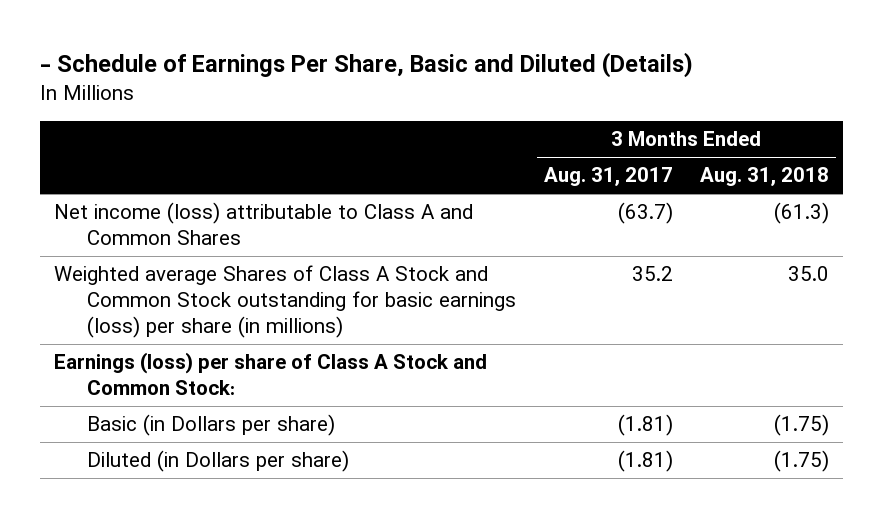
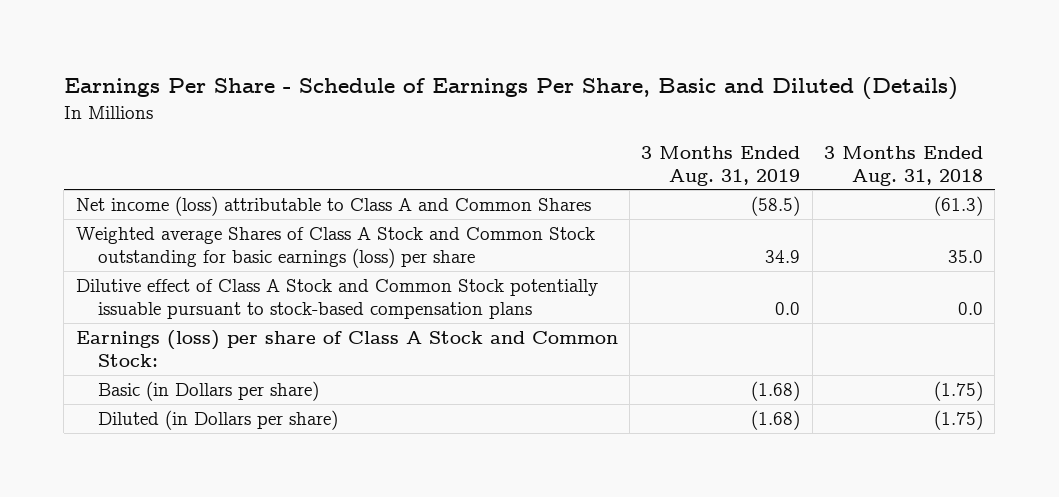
- - Schedule of Earnings Per Share, Basic and Diluted (Details)
+ Earnings Per Share - Schedule of Earnings Per Share, Basic and Diluted (Details)
- | 3 Months Ended Aug. 31, 2017 | 3 Months Ended Aug. 31, 2018
+ | 3 Months Ended Aug. 31, 2019 | 3 Months Ended Aug. 31, 2018
- Weighted average Shares of Class A Stock and Common Stock outstanding for basic earnings (loss) per share (in millions) | 35.2 | 35.0
+ Weighted average Shares of Class A Stock and Common Stock outstanding for basic earnings (loss) per share | 34.9 | 35.0
+ Dilutive effect of Class A Stock and Common Stock potentially issuable pursuant to stock-based compensation plans | 0.0 | 0.0

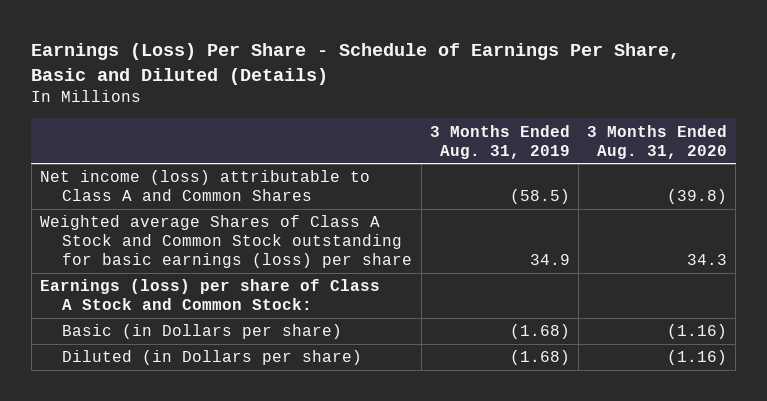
- Earnings Per Share - Schedule of Earnings Per Share, Basic and Diluted (Details)
+ Earnings (Loss) Per Share - Schedule of Earnings Per Share, Basic and Diluted (Details)
- | 3 Months Ended Aug. 31, 2019 | 3 Months Ended Aug. 31, 2018
+ | 3 Months Ended Aug. 31, 2019 | 3 Months Ended Aug. 31, 2020
- Dilutive effect of Class A Stock and Common Stock potentially issuable pursuant to stock-based compensation plans | 0.0 | 0.0

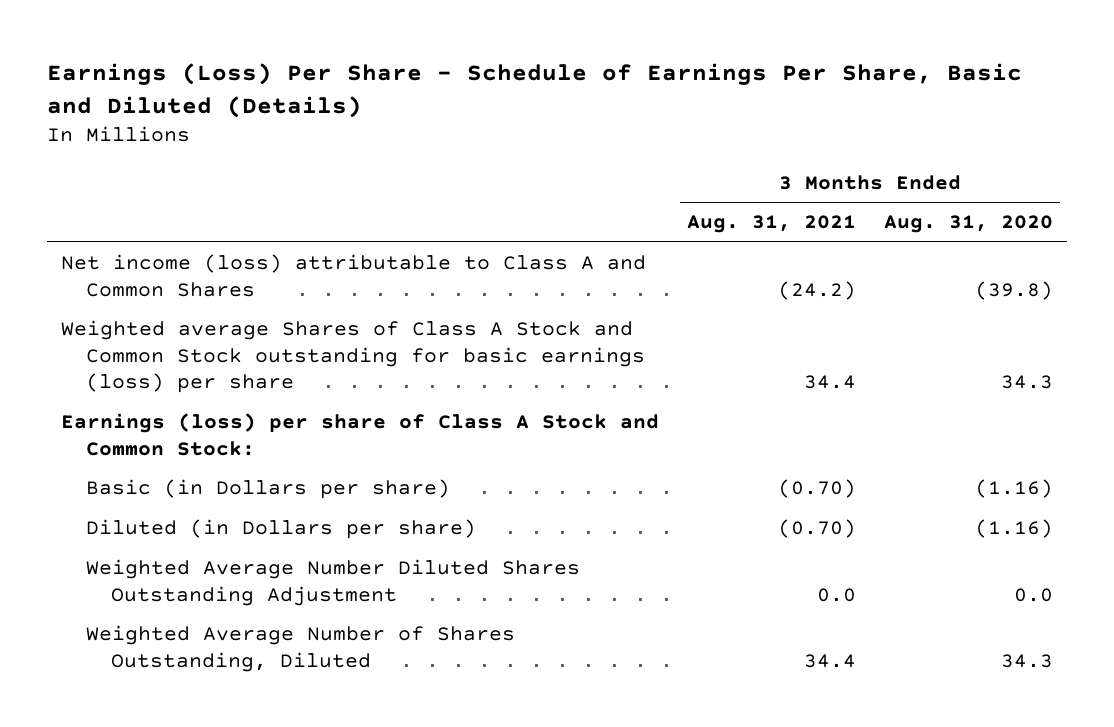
- | 3 Months Ended Aug. 31, 2019 | 3 Months Ended Aug. 31, 2020
+ | 3 Months Ended Aug. 31, 2021 | 3 Months Ended Aug. 31, 2020
+ Weighted Average Number Diluted Shares Outstanding Adjustment | 0.0 | 0.0
+ Weighted Average Number of Shares Outstanding, Diluted | 34.4 | 34.3

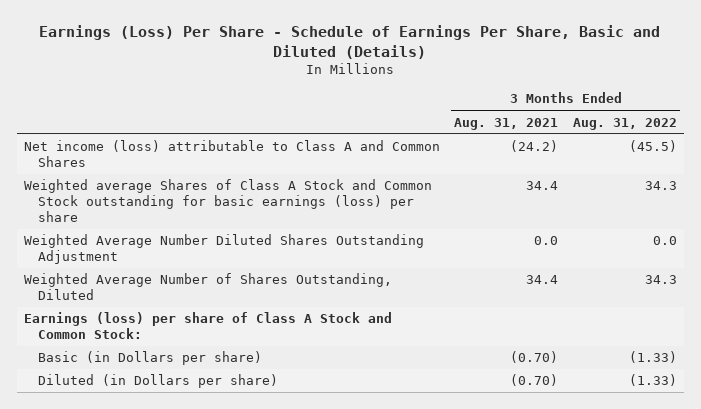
- | 3 Months Ended Aug. 31, 2021 | 3 Months Ended Aug. 31, 2020
+ | 3 Months Ended Aug. 31, 2021 | 3 Months Ended Aug. 31, 2022
moved up: Weighted Average Number Diluted Shares Outstanding Adjustment | 0.0 | 0.0
moved up: Weighted Average Number of Shares Outstanding, Diluted | 34.4 | 34.3

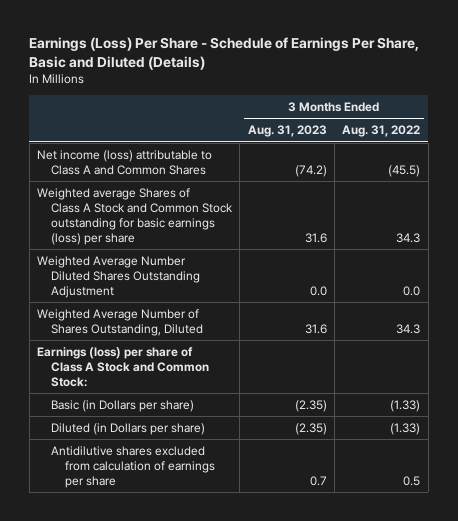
- | 3 Months Ended Aug. 31, 2021 | 3 Months Ended Aug. 31, 2022
+ | 3 Months Ended Aug. 31, 2023 | 3 Months Ended Aug. 31, 2022
+ Antidilutive shares excluded from calculation of earnings per share | 0.7 | 0.5

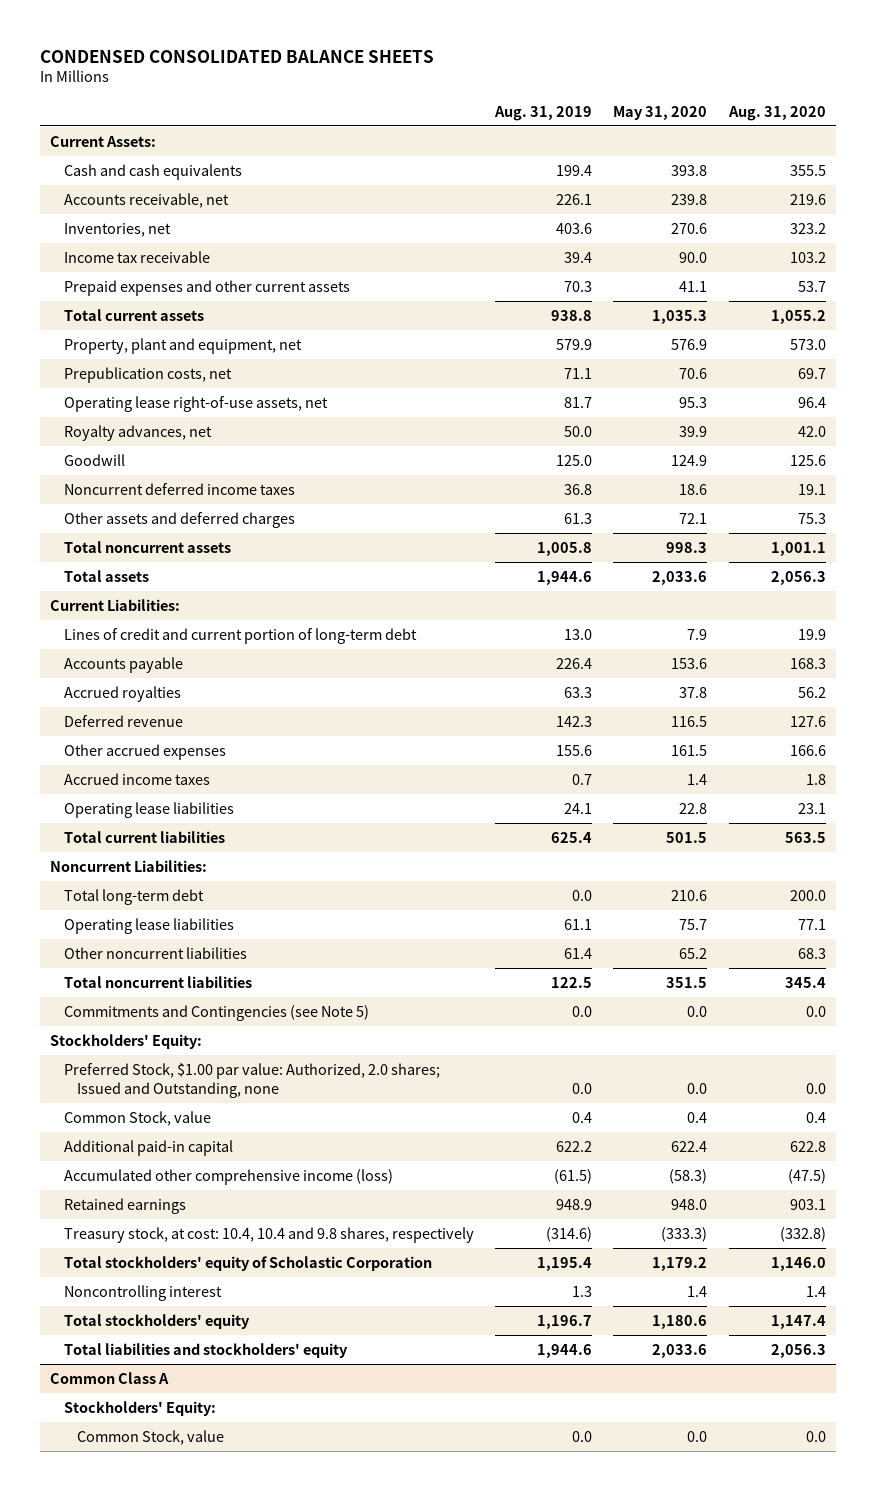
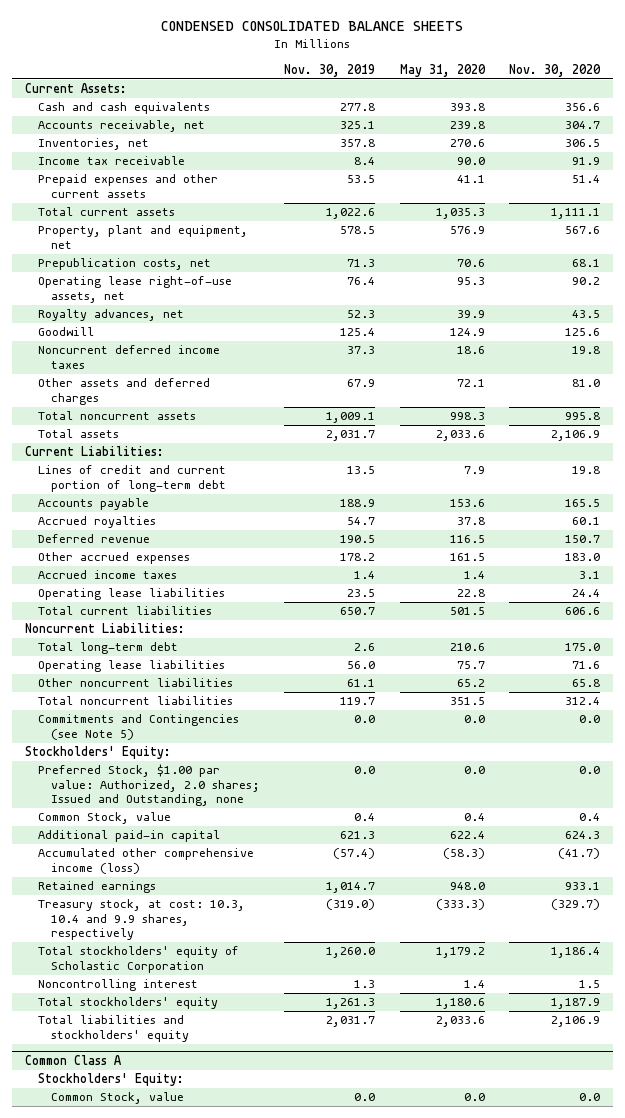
- | Aug. 31, 2019 | May 31, 2020 | Aug. 31, 2020
+ | Nov. 30, 2019 | May 31, 2020 | Nov. 30, 2020
- Treasury stock, at cost: 10.4, 10.4 and 9.8 shares, respectively | (314.6) | (333.3) | (332.8)
+ Treasury stock, at cost: 10.3, 10.4 and 9.9 shares, respectively | (319.0) | (333.3) | (329.7)

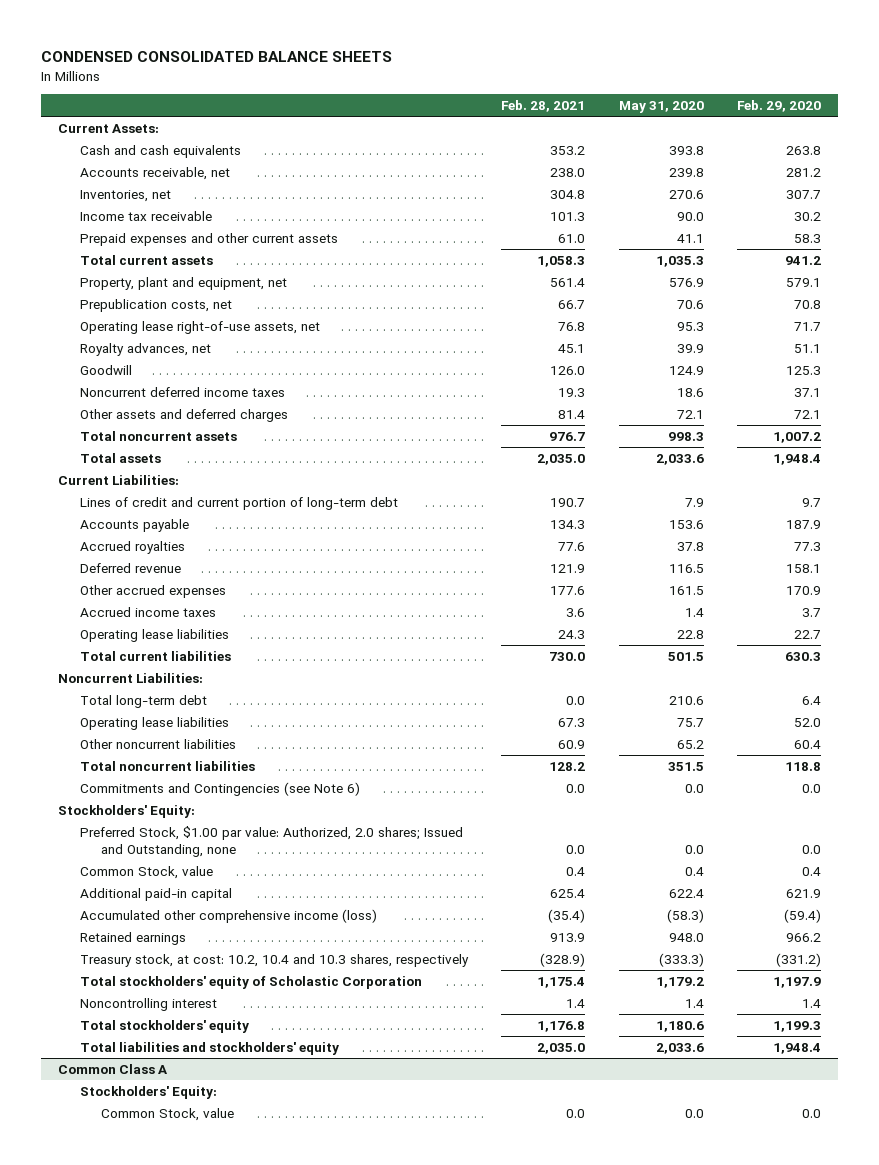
- | Nov. 30, 2019 | May 31, 2020 | Nov. 30, 2020
+ | Feb. 28, 2021 | May 31, 2020 | Feb. 29, 2020
- Commitments and Contingencies (see Note 5) | 0.0 | 0.0 | 0.0
+ Commitments and Contingencies (see Note 6) | 0.0 | 0.0 | 0.0
- Treasury stock, at cost: 10.3, 10.4 and 9.9 shares, respectively | (319.0) | (333.3) | (329.7)
+ Treasury stock, at cost: 10.2, 10.4 and 10.3 shares, respectively | (328.9) | (333.3) | (331.2)

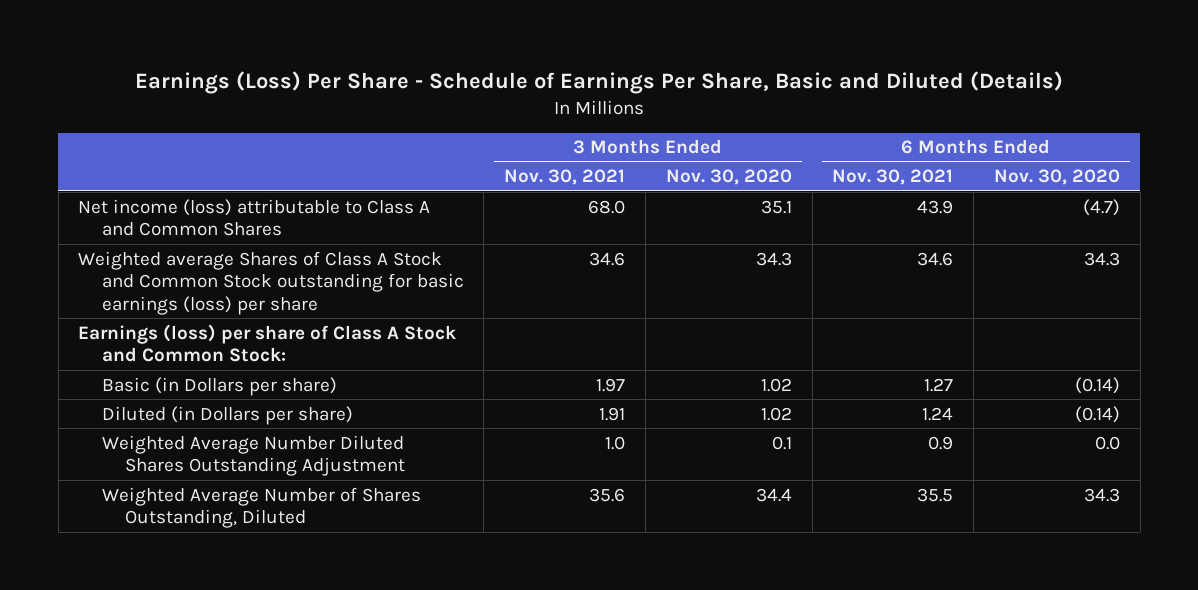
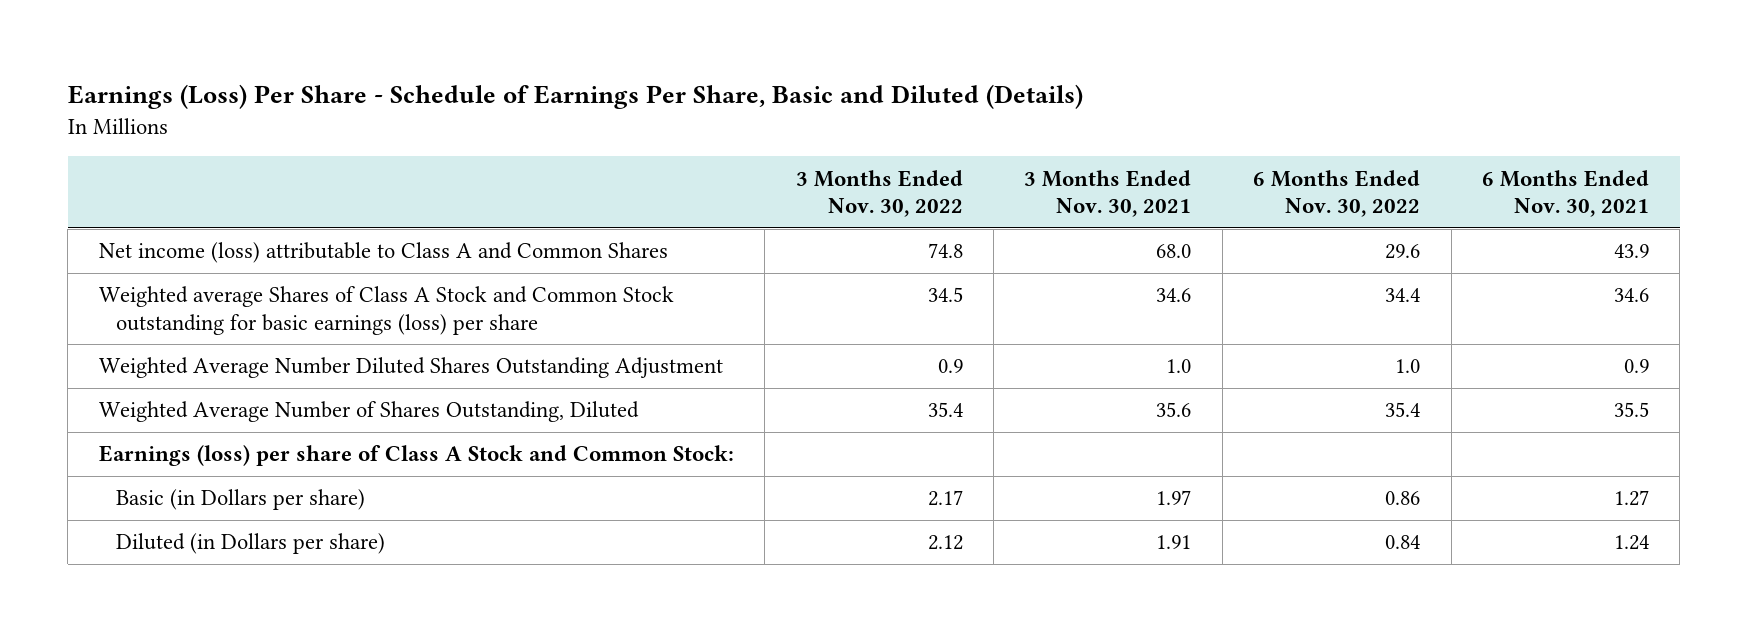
- | 3 Months Ended Nov. 30, 2021 | 3 Months Ended Nov. 30, 2020 | 6 Months Ended Nov. 30, 2021 | 6 Months Ended Nov. 30, 2020
+ | 3 Months Ended Nov. 30, 2022 | 3 Months Ended Nov. 30, 2021 | 6 Months Ended Nov. 30, 2022 | 6 Months Ended Nov. 30, 2021
moved up: Weighted Average Number Diluted Shares Outstanding Adjustment | 0.9 | 1.0 | 1.0 | 0.9
moved up: Weighted Average Number of Shares Outstanding, Diluted | 35.4 | 35.6 | 35.4 | 35.5

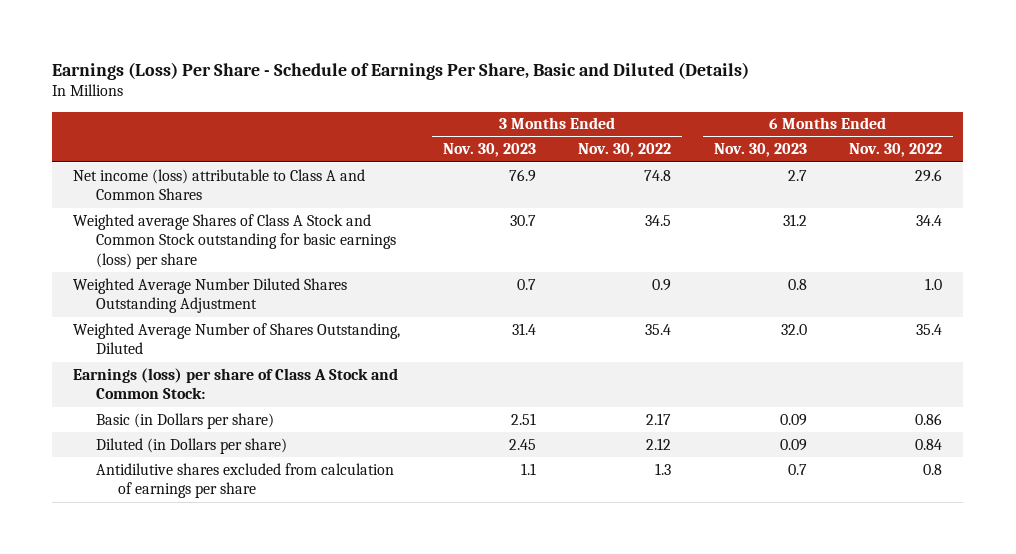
- | 3 Months Ended Nov. 30, 2022 | 3 Months Ended Nov. 30, 2021 | 6 Months Ended Nov. 30, 2022 | 6 Months Ended Nov. 30, 2021
+ | 3 Months Ended Nov. 30, 2023 | 3 Months Ended Nov. 30, 2022 | 6 Months Ended Nov. 30, 2023 | 6 Months Ended Nov. 30, 2022
+ Antidilutive shares excluded from calculation of earnings per share | 1.1 | 1.3 | 0.7 | 0.8

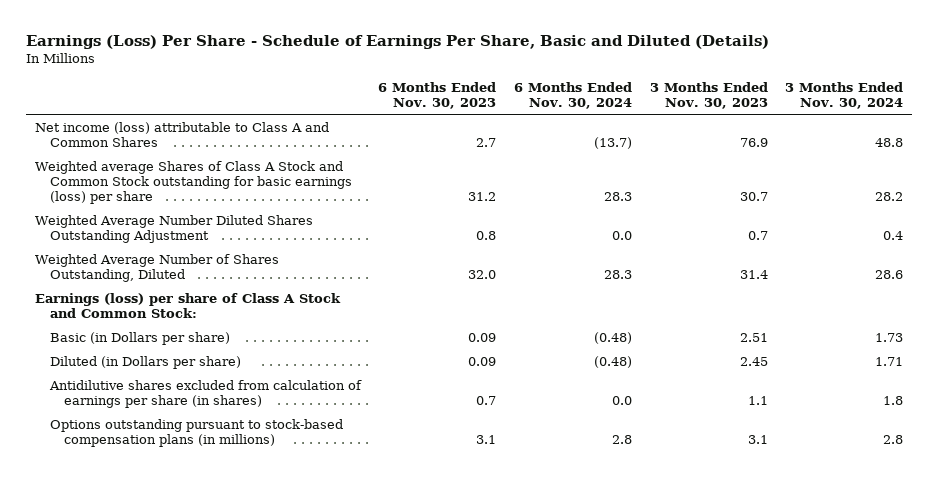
- | 3 Months Ended Nov. 30, 2023 | 3 Months Ended Nov. 30, 2022 | 6 Months Ended Nov. 30, 2023 | 6 Months Ended Nov. 30, 2022
+ | 6 Months Ended Nov. 30, 2023 | 6 Months Ended Nov. 30, 2024 | 3 Months Ended Nov. 30, 2023 | 3 Months Ended Nov. 30, 2024
- Antidilutive shares excluded from calculation of earnings per share | 1.1 | 1.3 | 0.7 | 0.8
+ Antidilutive shares excluded from calculation of earnings per share (in shares) | 0.7 | 0.0 | 1.1 | 1.8
+ Options outstanding pursuant to stock-based compensation plans (in millions) | 3.1 | 2.8 | 3.1 | 2.8

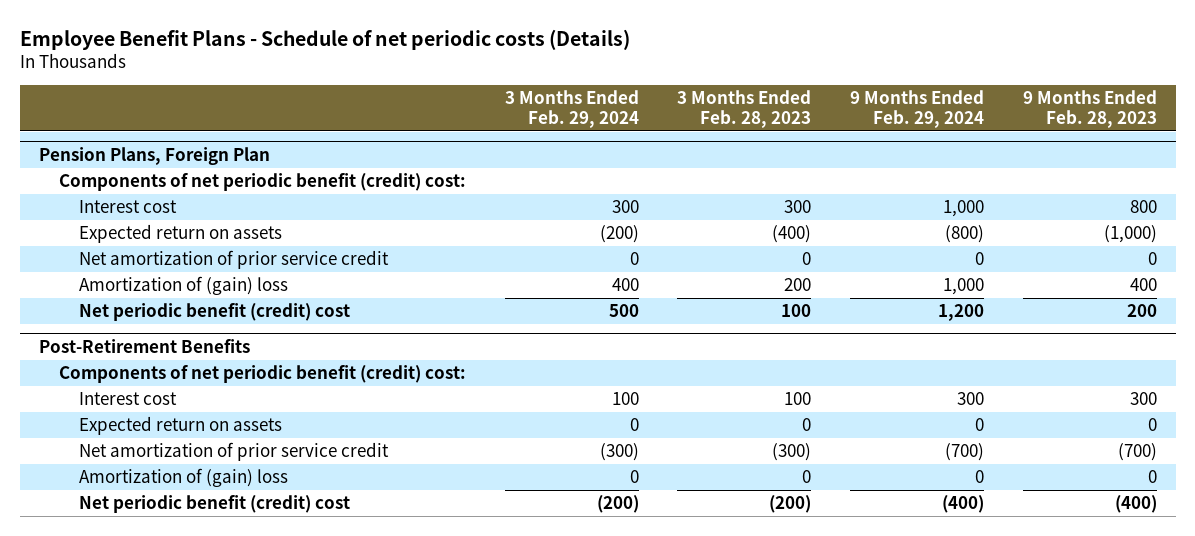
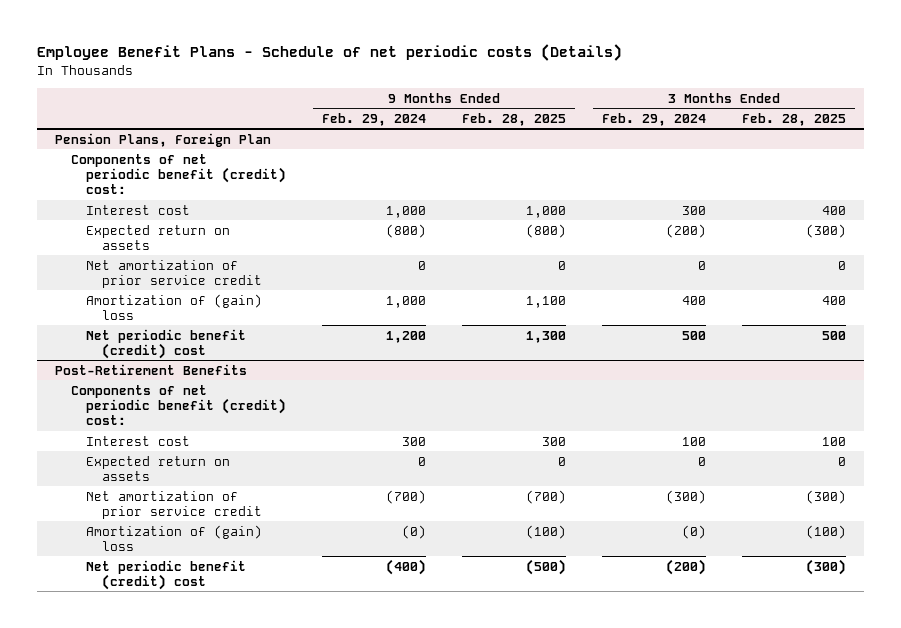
- | 3 Months Ended Feb. 29, 2024 | 3 Months Ended Feb. 28, 2023 | 9 Months Ended Feb. 29, 2024 | 9 Months Ended Feb. 28, 2023
+ | 9 Months Ended Feb. 29, 2024 | 9 Months Ended Feb. 28, 2025 | 3 Months Ended Feb. 29, 2024 | 3 Months Ended Feb. 28, 2025
@ Post-Retirement Benefits
- Amortization of (gain) loss | 0 | 0 | 0 | 0
+ Amortization of (gain) loss | (0) | (100) | (0) | (100)

